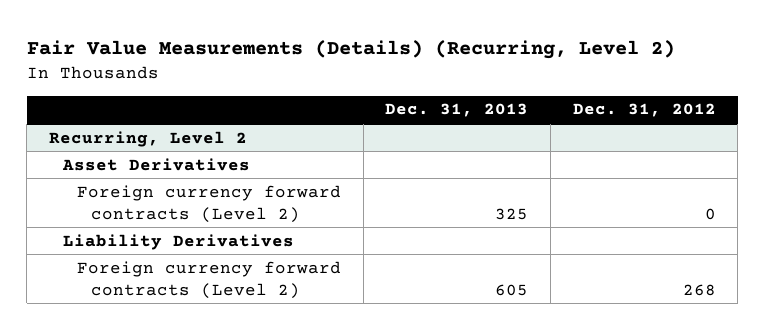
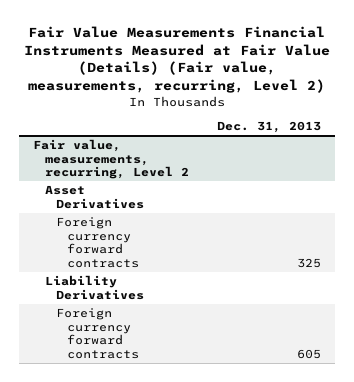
- Fair Value Measurements (Details) (Recurring, Level 2)
+ Fair Value Measurements Financial Instruments Measured at Fair Value (Details) (Fair value, measurements, recurring, Level 2)
- | Dec. 31, 2013 | Dec. 31, 2012
+ | Dec. 31, 2013
- Recurring, Level 2
+ Fair value, measurements, recurring, Level 2
- Foreign currency forward contracts (Level 2) | 325 | 0
+ Foreign currency forward contracts | 325
- Foreign currency forward contracts (Level 2) | 605 | 268
+ Foreign currency forward contracts | 605

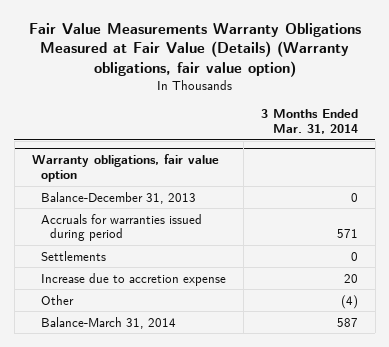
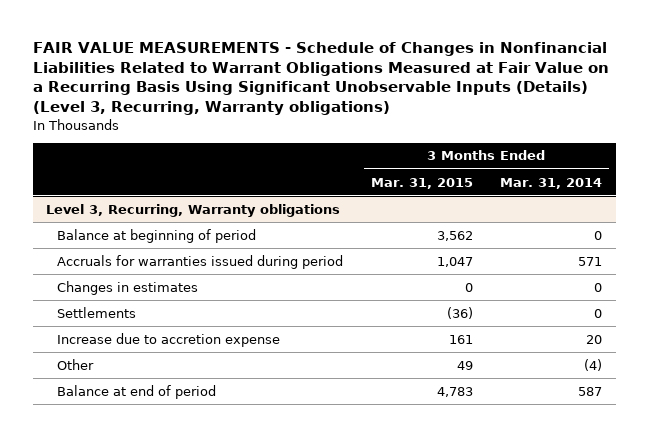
- Fair Value Measurements Warranty Obligations Measured at Fair Value (Details) (Warranty obligations, fair value option)
+ FAIR VALUE MEASUREMENTS - Schedule of Changes in Nonfinancial Liabilities Related to Warrant Obligations Measured at Fair Value on a Recurring Basis Using Significant Unobservable Inputs (Details) (Level 3, Recurring, Warranty obligations)
- | 3 Months Ended Mar. 31, 2014
+ | 3 Months Ended Mar. 31, 2015 | 3 Months Ended Mar. 31, 2014
- Warranty obligations, fair value option
- Balance-December 31, 2013 | 0
+ Level 3, Recurring, Warranty obligations
+ Balance at beginning of period | 3,562 | 0
+ Changes in estimates | 0 | 0
- Balance-March 31, 2014 | 587
+ Balance at end of period | 4,783 | 587

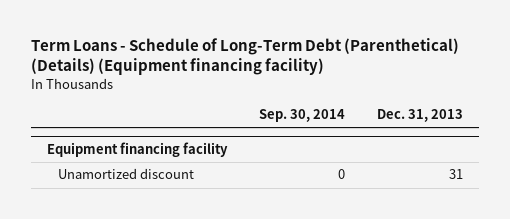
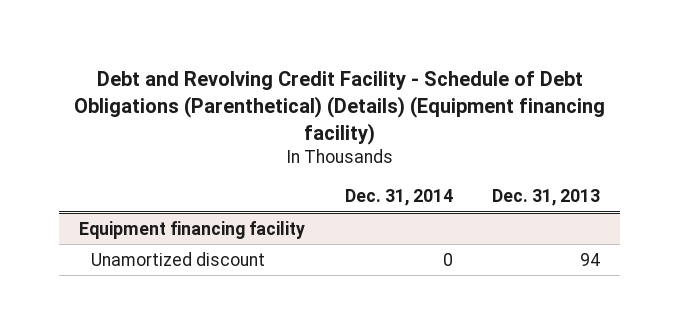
- Term Loans - Schedule of Long-Term Debt (Parenthetical) (Details) (Equipment financing facility)
+ Debt and Revolving Credit Facility - Schedule of Debt Obligations (Parenthetical) (Details) (Equipment financing facility)
- | Sep. 30, 2014 | Dec. 31, 2013
+ | Dec. 31, 2014 | Dec. 31, 2013
@ Equipment financing facility
- Unamortized discount | 0 | 31
+ Unamortized discount | 0 | 94

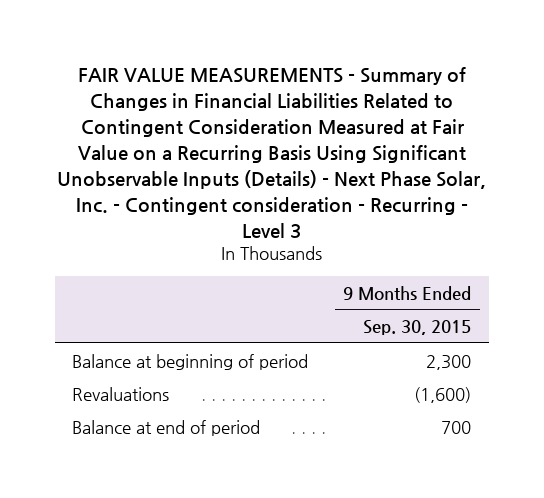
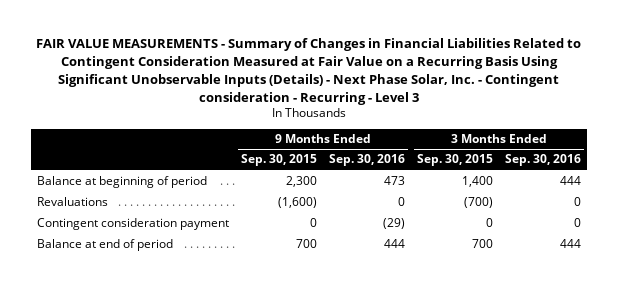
- | 9 Months Ended Sep. 30, 2015
+ | 9 Months Ended Sep. 30, 2015 | 9 Months Ended Sep. 30, 2016 | 3 Months Ended Sep. 30, 2015 | 3 Months Ended Sep. 30, 2016
+ Contingent consideration payment | 0 | (29) | 0 | 0

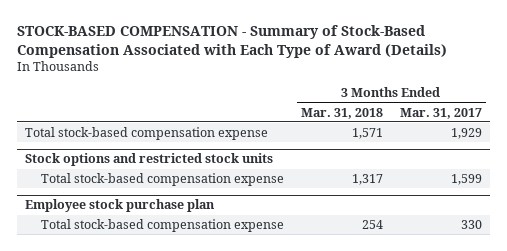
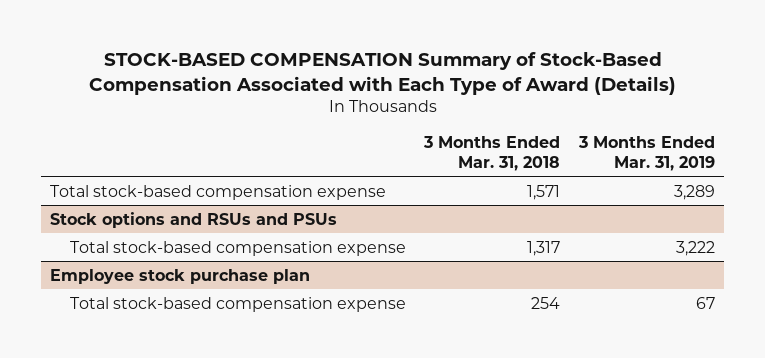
- STOCK-BASED COMPENSATION - Summary of Stock-Based Compensation Associated with Each Type of Award (Details)
+ STOCK-BASED COMPENSATION Summary of Stock-Based Compensation Associated with Each Type of Award (Details)
- | 3 Months Ended Mar. 31, 2018 | 3 Months Ended Mar. 31, 2017
+ | 3 Months Ended Mar. 31, 2018 | 3 Months Ended Mar. 31, 2019
- Stock options and restricted stock units
+ Stock options and RSUs and PSUs

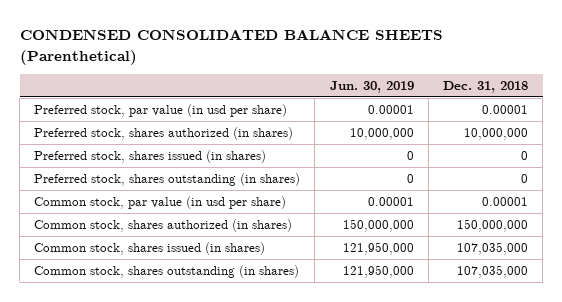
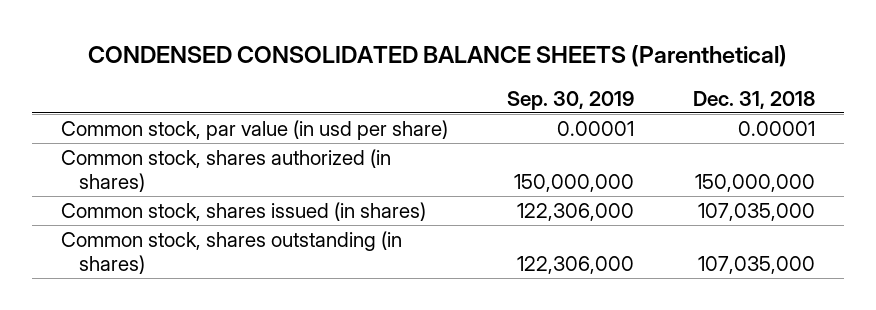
- | Jun. 30, 2019 | Dec. 31, 2018
+ | Sep. 30, 2019 | Dec. 31, 2018
- Preferred stock, par value (in usd per share) | 0.00001 | 0.00001
- Preferred stock, shares authorized (in shares) | 10,000,000 | 10,000,000
- Preferred stock, shares issued (in shares) | 0 | 0
- Preferred stock, shares outstanding (in shares) | 0 | 0

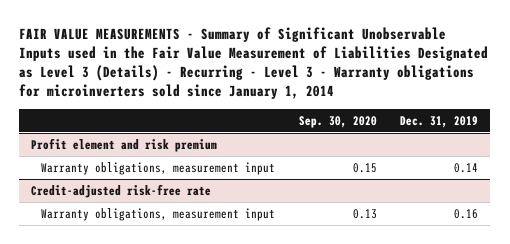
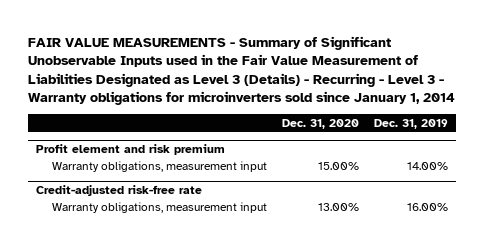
- | Sep. 30, 2020 | Dec. 31, 2019
+ | Dec. 31, 2020 | Dec. 31, 2019
@ Profit element and risk premium
- Warranty obligations, measurement input | 0.15 | 0.14
+ Warranty obligations, measurement input | 15.00% | 14.00%
@ Credit-adjusted risk-free rate
- Warranty obligations, measurement input | 0.13 | 0.16
+ Warranty obligations, measurement input | 13.00% | 16.00%

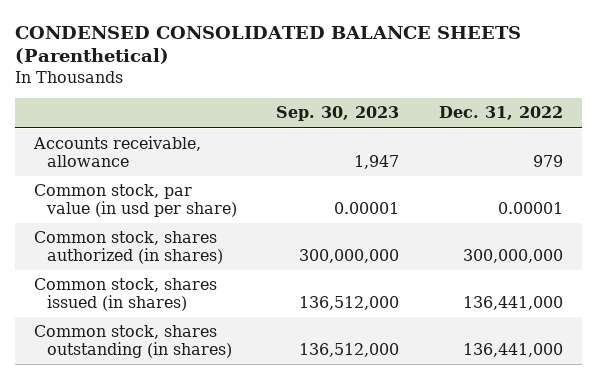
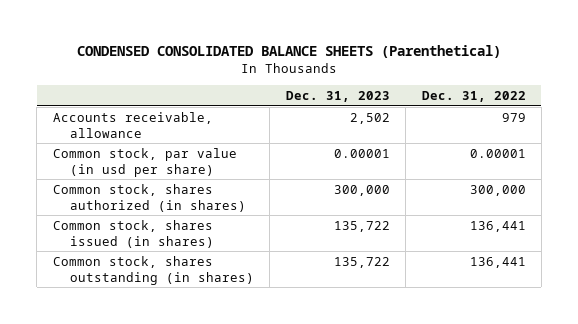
- | Sep. 30, 2023 | Dec. 31, 2022
+ | Dec. 31, 2023 | Dec. 31, 2022
- Common stock, shares authorized (in shares) | 300,000,000 | 300,000,000
- Common stock, shares issued (in shares) | 136,512,000 | 136,441,000
- Common stock, shares outstanding (in shares) | 136,512,000 | 136,441,000
+ Common stock, shares authorized (in shares) | 300,000 | 300,000
+ Common stock, shares issued (in shares) | 135,722 | 136,441
+ Common stock, shares outstanding (in shares) | 135,722 | 136,441

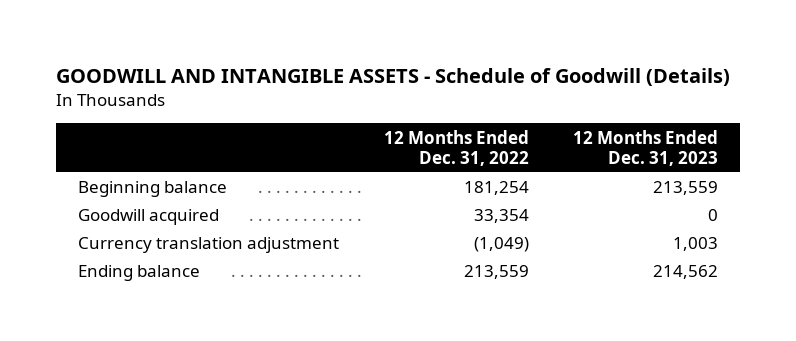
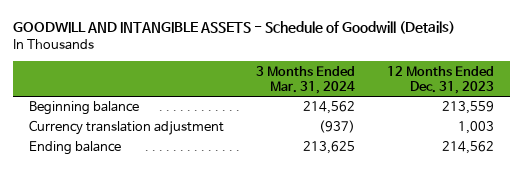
- | 12 Months Ended Dec. 31, 2022 | 12 Months Ended Dec. 31, 2023
+ | 3 Months Ended Mar. 31, 2024 | 12 Months Ended Dec. 31, 2023
- Goodwill acquired | 33,354 | 0

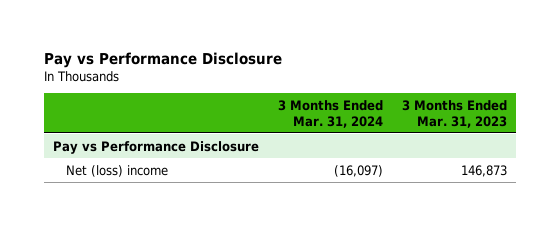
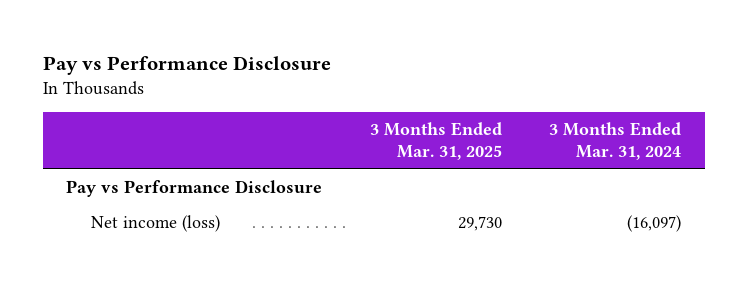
- | 3 Months Ended Mar. 31, 2024 | 3 Months Ended Mar. 31, 2023
+ | 3 Months Ended Mar. 31, 2025 | 3 Months Ended Mar. 31, 2024
- Net (loss) income | (16,097) | 146,873
+ Net income (loss) | 29,730 | (16,097)

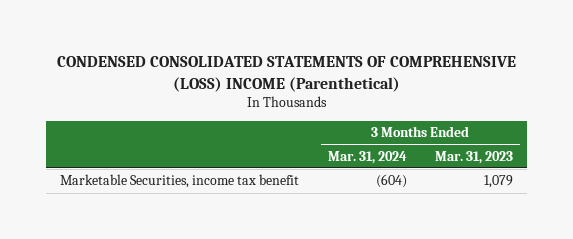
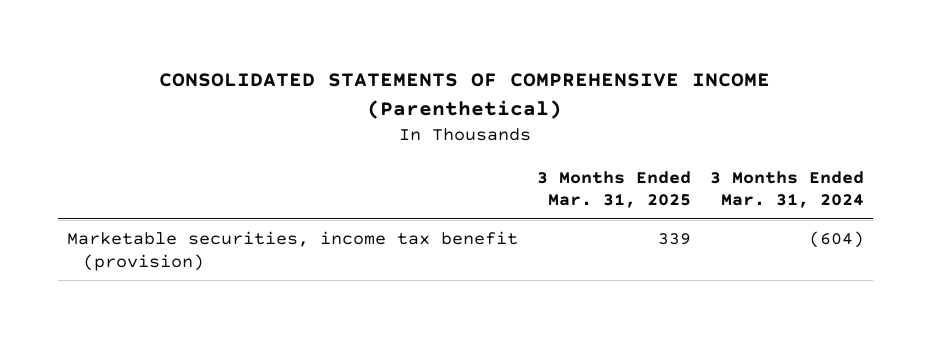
- CONDENSED CONSOLIDATED STATEMENTS OF COMPREHENSIVE (LOSS) INCOME (Parenthetical)
+ CONSOLIDATED STATEMENTS OF COMPREHENSIVE INCOME (Parenthetical)
- | 3 Months Ended Mar. 31, 2024 | 3 Months Ended Mar. 31, 2023
+ | 3 Months Ended Mar. 31, 2025 | 3 Months Ended Mar. 31, 2024
- Marketable Securities, income tax benefit | (604) | 1,079
+ Marketable securities, income tax benefit (provision) | 339 | (604)

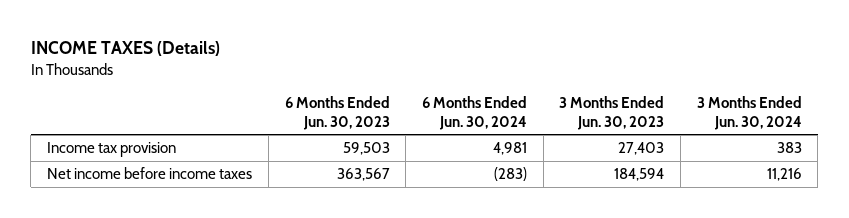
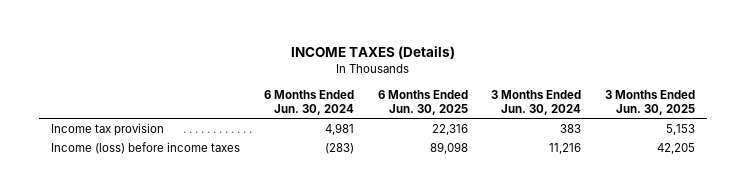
- | 6 Months Ended Jun. 30, 2023 | 6 Months Ended Jun. 30, 2024 | 3 Months Ended Jun. 30, 2023 | 3 Months Ended Jun. 30, 2024
+ | 6 Months Ended Jun. 30, 2024 | 6 Months Ended Jun. 30, 2025 | 3 Months Ended Jun. 30, 2024 | 3 Months Ended Jun. 30, 2025
- Net income before income taxes | 363,567 | (283) | 184,594 | 11,216
+ Income (loss) before income taxes | (283) | 89,098 | 11,216 | 42,205

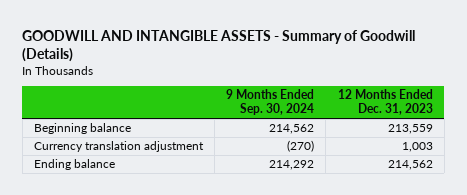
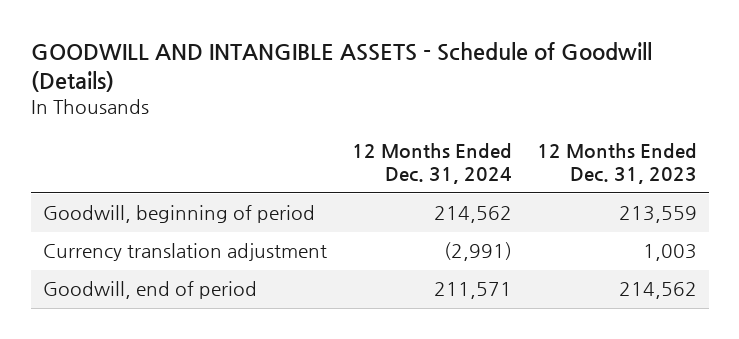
- GOODWILL AND INTANGIBLE ASSETS - Summary of Goodwill (Details)
+ GOODWILL AND INTANGIBLE ASSETS - Schedule of Goodwill (Details)
- | 9 Months Ended Sep. 30, 2024 | 12 Months Ended Dec. 31, 2023
+ | 12 Months Ended Dec. 31, 2024 | 12 Months Ended Dec. 31, 2023
- Beginning balance | 214,562 | 213,559
+ Goodwill, beginning of period | 214,562 | 213,559
- Ending balance | 214,292 | 214,562
+ Goodwill, end of period | 211,571 | 214,562

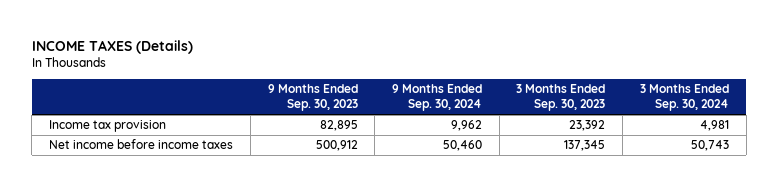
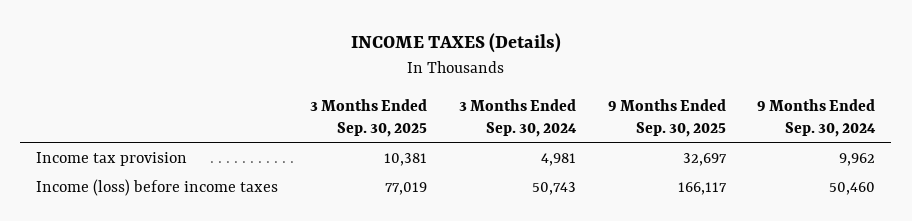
- | 9 Months Ended Sep. 30, 2023 | 9 Months Ended Sep. 30, 2024 | 3 Months Ended Sep. 30, 2023 | 3 Months Ended Sep. 30, 2024
+ | 3 Months Ended Sep. 30, 2025 | 3 Months Ended Sep. 30, 2024 | 9 Months Ended Sep. 30, 2025 | 9 Months Ended Sep. 30, 2024
- Net income before income taxes | 500,912 | 50,460 | 137,345 | 50,743
+ Income (loss) before income taxes | 77,019 | 50,743 | 166,117 | 50,460

